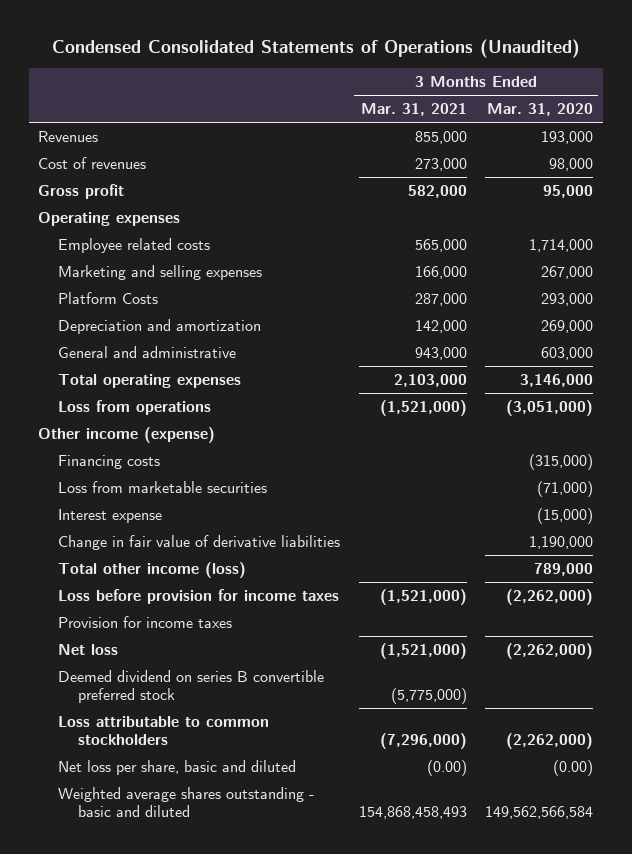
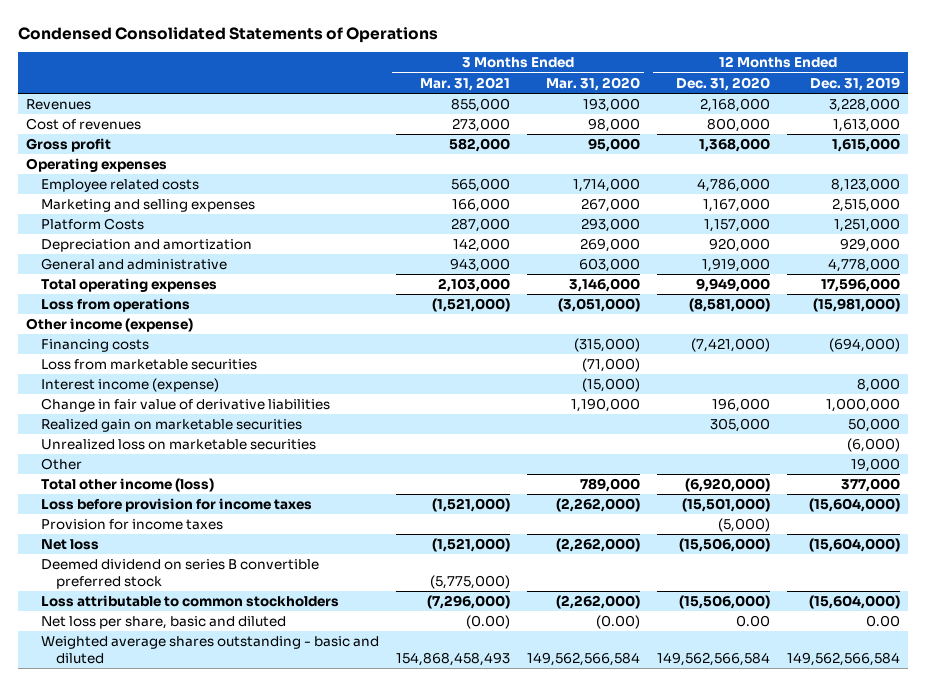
- Condensed Consolidated Statements of Operations (Unaudited)
+ Condensed Consolidated Statements of Operations
- | 3 Months Ended Mar. 31, 2021 | 3 Months Ended Mar. 31, 2020
+ | 3 Months Ended Mar. 31, 2021 | 3 Months Ended Mar. 31, 2020 | 12 Months Ended Dec. 31, 2020 | 12 Months Ended Dec. 31, 2019
- Interest expense | | (15,000)
+ Interest income (expense) | | (15,000) | | 8,000
+ Realized gain on marketable securities | | | 305,000 | 50,000
+ Unrealized loss on marketable securities | | | | (6,000)
+ Other | | | | 19,000

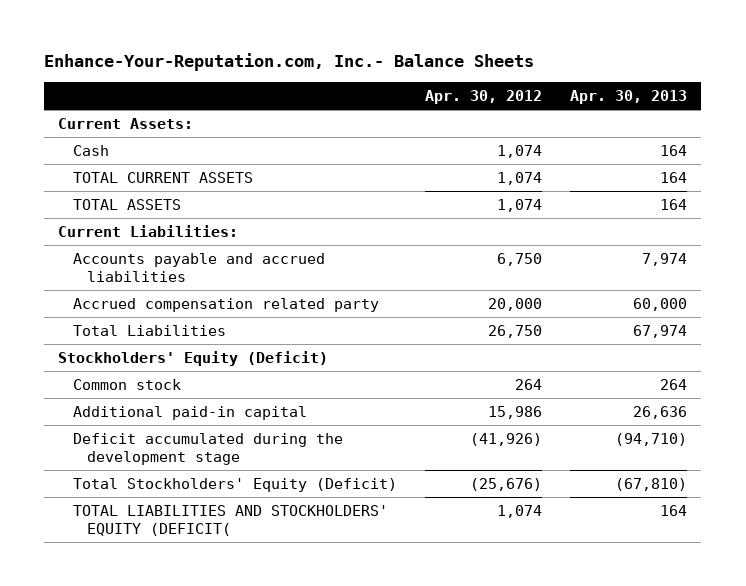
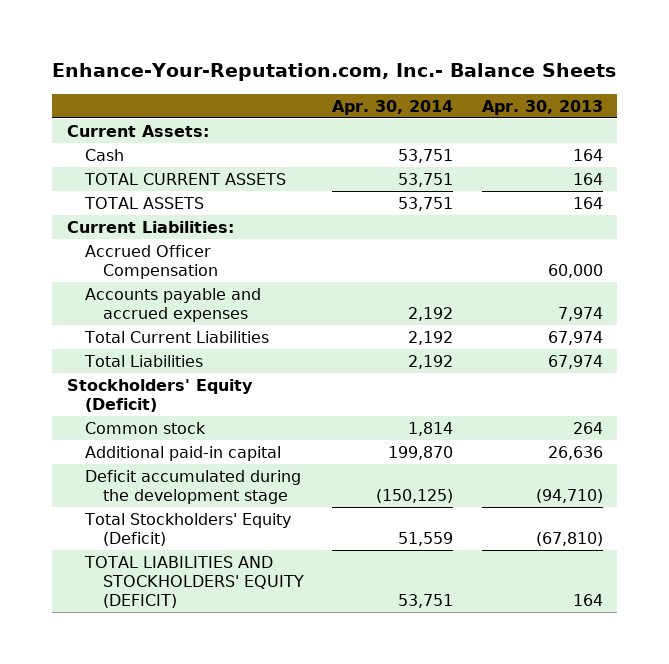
- | Apr. 30, 2012 | Apr. 30, 2013
+ | Apr. 30, 2014 | Apr. 30, 2013
- Accounts payable and accrued liabilities | 6,750 | 7,974
- Accrued compensation related party | 20,000 | 60,000
+ Accrued Officer Compensation | | 60,000
+ Accounts payable and accrued expenses | 2,192 | 7,974
+ Total Current Liabilities | 2,192 | 67,974
- TOTAL LIABILITIES AND STOCKHOLDERS' EQUITY (DEFICIT( | 1,074 | 164
+ TOTAL LIABILITIES AND STOCKHOLDERS' EQUITY (DEFICIT) | 53,751 | 164

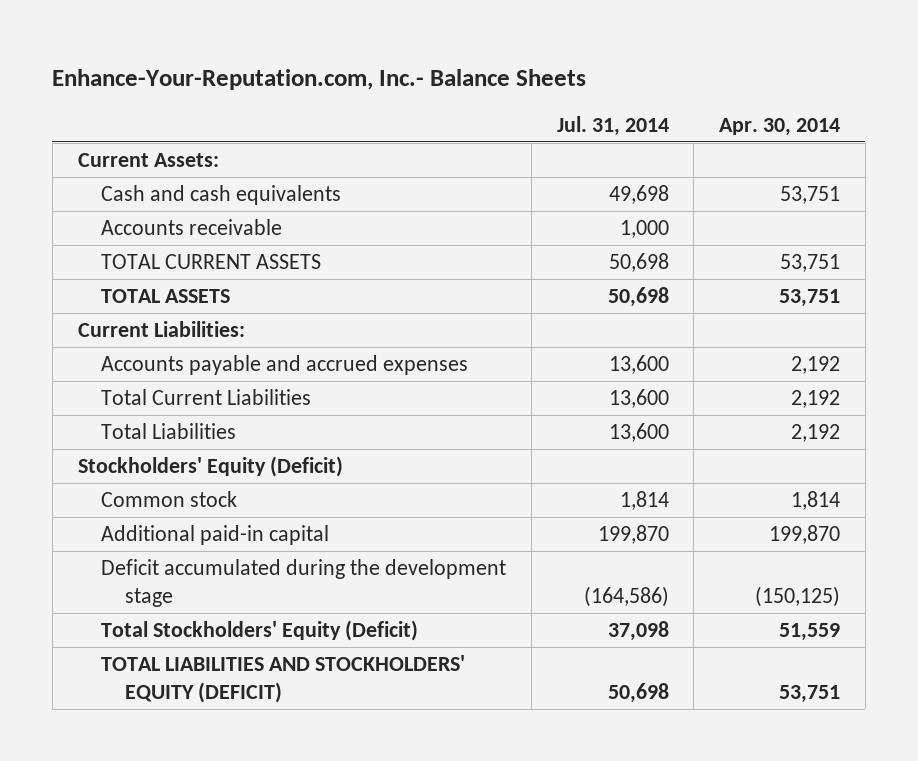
- | Apr. 30, 2014 | Apr. 30, 2013
+ | Jul. 31, 2014 | Apr. 30, 2014
- Cash | 53,751 | 164
+ Cash and cash equivalents | 49,698 | 53,751
+ Accounts receivable | 1,000 |
- Accrued Officer Compensation | | 60,000

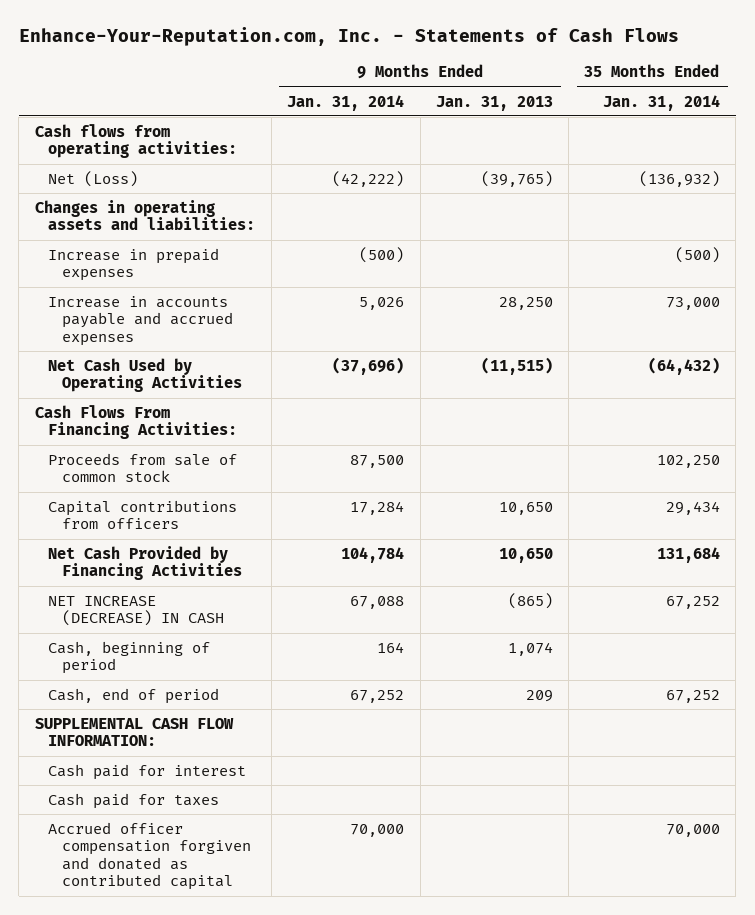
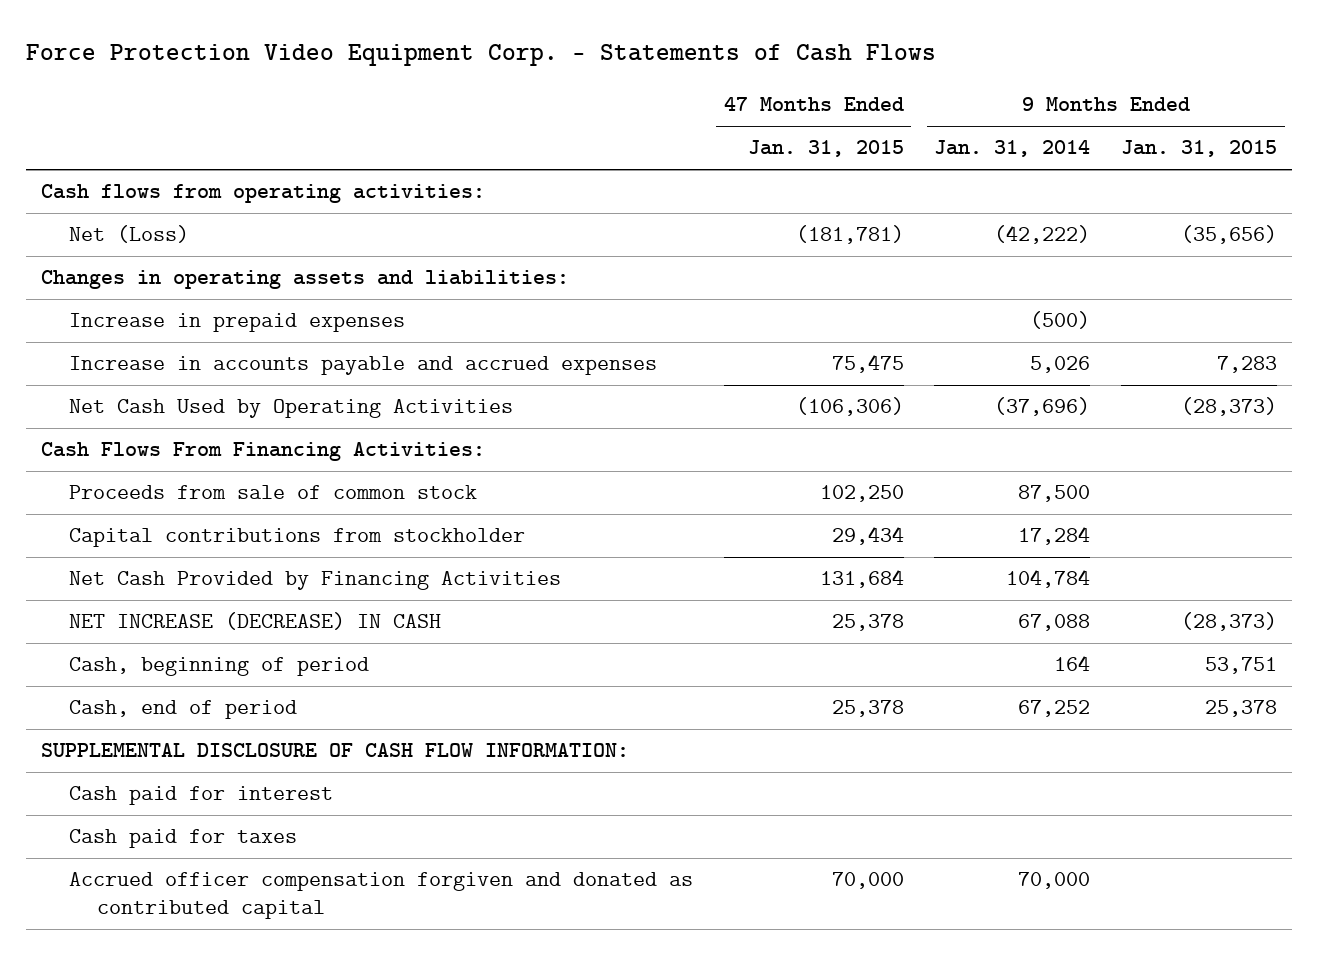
- Enhance-Your-Reputation.com, Inc. - Statements of Cash Flows
+ Force Protection Video Equipment Corp. - Statements of Cash Flows
- | 9 Months Ended Jan. 31, 2014 | 9 Months Ended Jan. 31, 2013 | 35 Months Ended Jan. 31, 2014
+ | 47 Months Ended Jan. 31, 2015 | 9 Months Ended Jan. 31, 2014 | 9 Months Ended Jan. 31, 2015
- Capital contributions from officers | 17,284 | 10,650 | 29,434
+ Capital contributions from stockholder | 29,434 | 17,284 |
- SUPPLEMENTAL CASH FLOW INFORMATION:
+ SUPPLEMENTAL DISCLOSURE OF CASH FLOW INFORMATION:

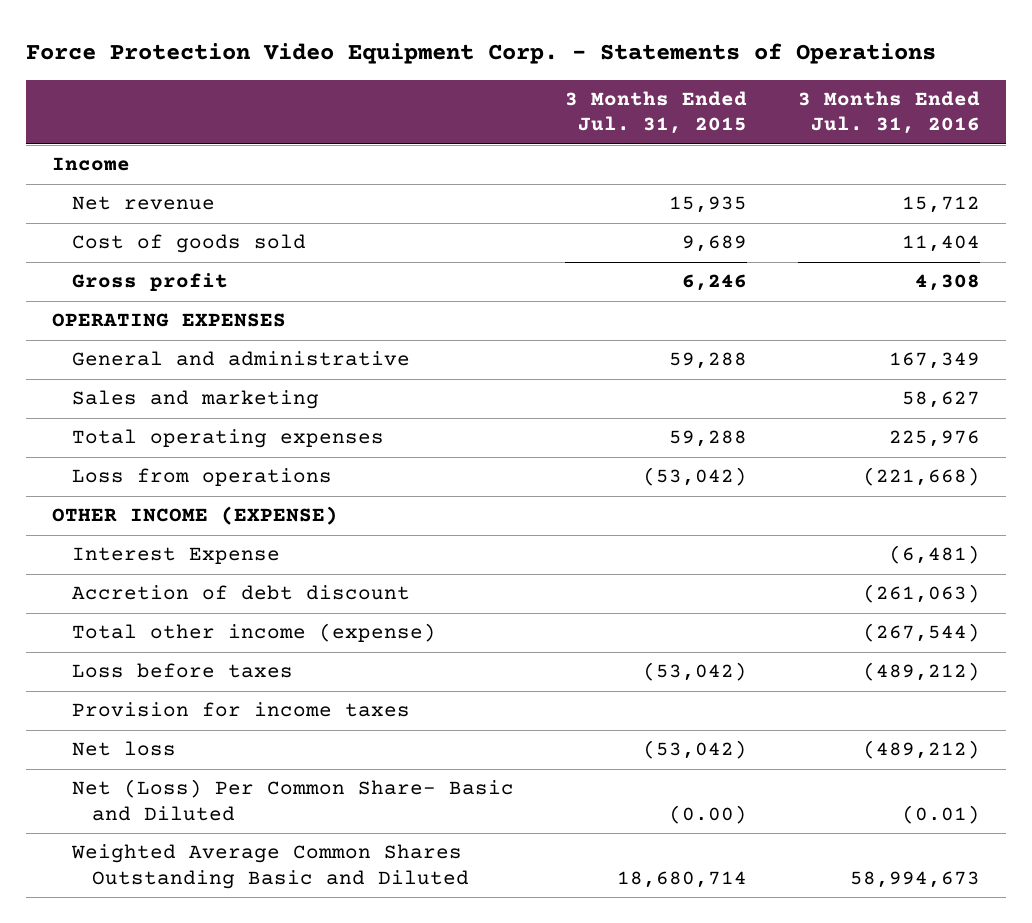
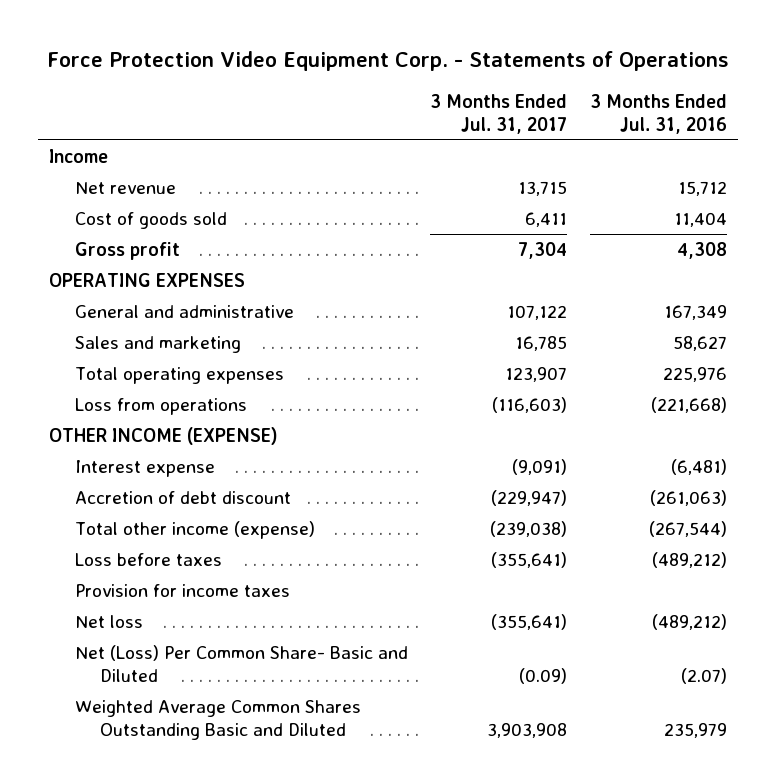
- | 3 Months Ended Jul. 31, 2015 | 3 Months Ended Jul. 31, 2016
+ | 3 Months Ended Jul. 31, 2017 | 3 Months Ended Jul. 31, 2016
- Interest Expense | | (6,481)
+ Interest expense | (9,091) | (6,481)
- Net (Loss) Per Common Share- Basic and Diluted | (0.00) | (0.01)
- Weighted Average Common Shares Outstanding Basic and Diluted | 18,680,714 | 58,994,673
+ Net (Loss) Per Common Share- Basic and Diluted | (0.09) | (2.07)
+ Weighted Average Common Shares Outstanding Basic and Diluted | 3,903,908 | 235,979

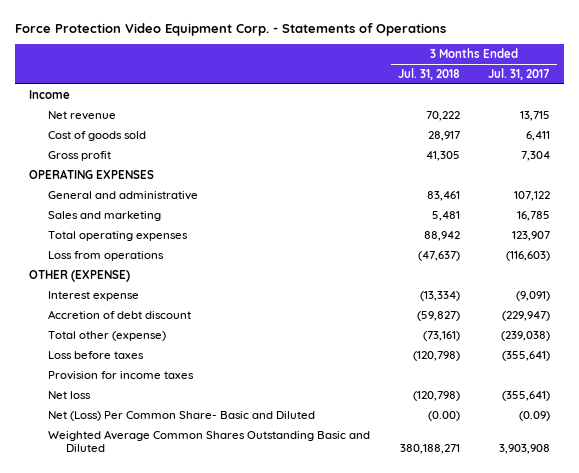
- | 3 Months Ended Jul. 31, 2017 | 3 Months Ended Jul. 31, 2016
+ | 3 Months Ended Jul. 31, 2018 | 3 Months Ended Jul. 31, 2017
- OTHER INCOME (EXPENSE)
+ OTHER (EXPENSE)
- Total other income (expense) | (239,038) | (267,544)
+ Total other (expense) | (73,161) | (239,038)

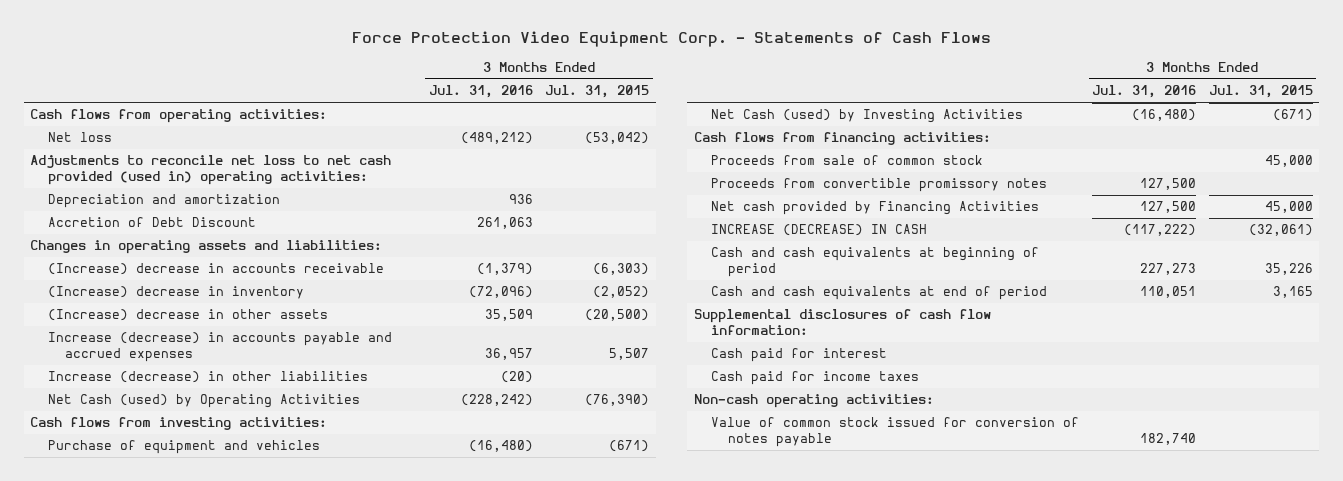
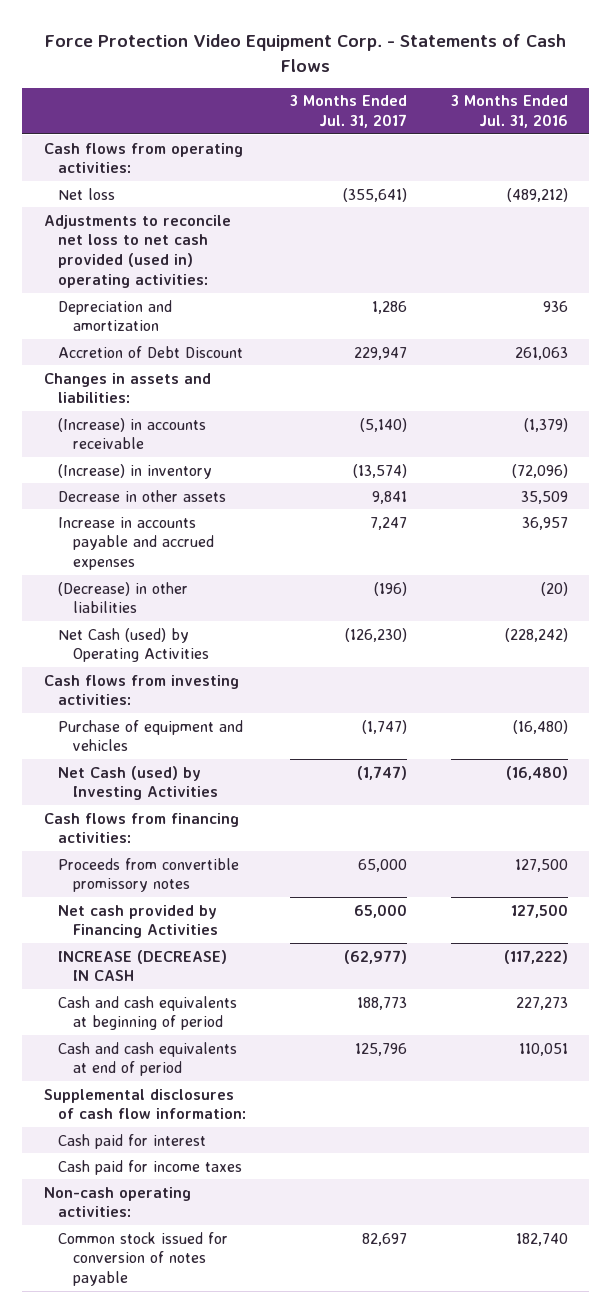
- | 3 Months Ended Jul. 31, 2016 | 3 Months Ended Jul. 31, 2015
+ | 3 Months Ended Jul. 31, 2017 | 3 Months Ended Jul. 31, 2016
- Changes in operating assets and liabilities:
- (Increase) decrease in accounts receivable | (1,379) | (6,303)
- (Increase) decrease in inventory | (72,096) | (2,052)
- (Increase) decrease in other assets | 35,509 | (20,500)
- Increase (decrease) in accounts payable and accrued expenses | 36,957 | 5,507
- Increase (decrease) in other liabilities | (20) |
+ Changes in assets and liabilities:
+ (Increase) in accounts receivable | (5,140) | (1,379)
+ (Increase) in inventory | (13,574) | (72,096)
+ Decrease in other assets | 9,841 | 35,509
+ Increase in accounts payable and accrued expenses | 7,247 | 36,957
+ (Decrease) in other liabilities | (196) | (20)
- Proceeds from sale of common stock | | 45,000
- Value of common stock issued for conversion of notes payable | 182,740 |
+ Common stock issued for conversion of notes payable | 82,697 | 182,740

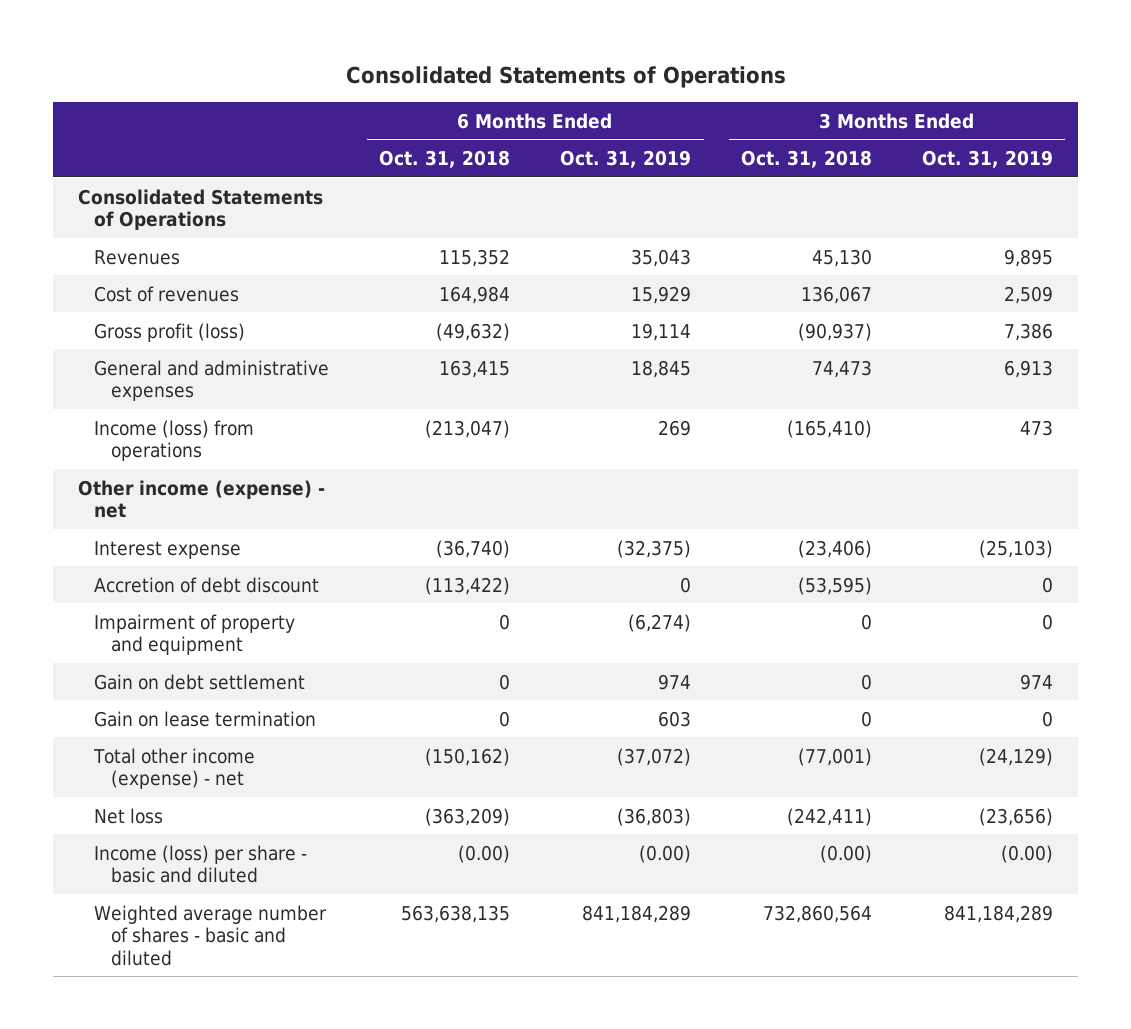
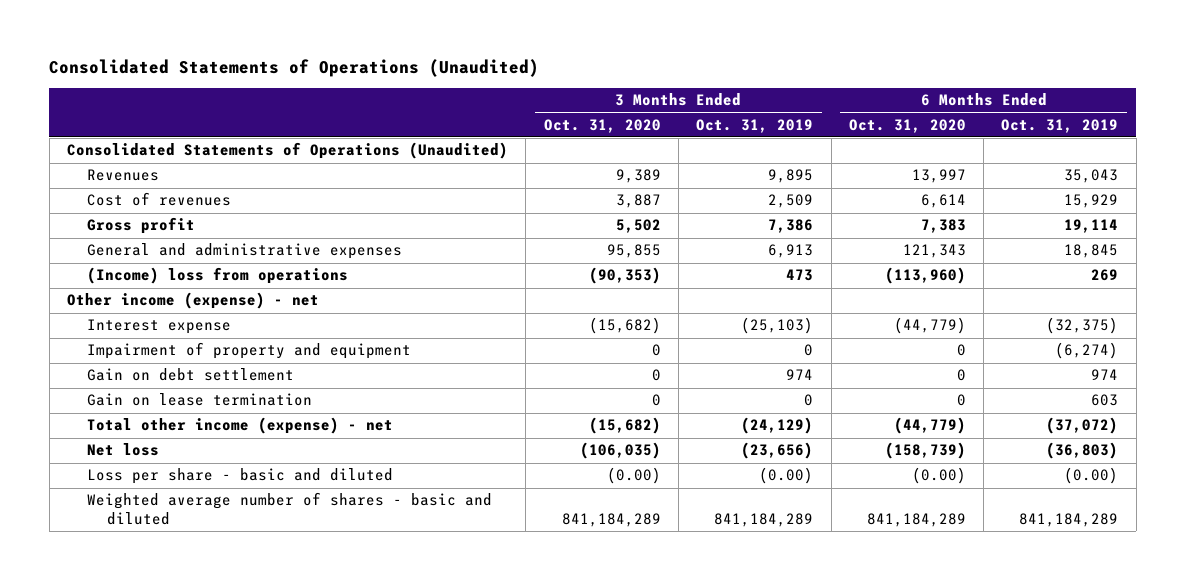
- Consolidated Statements of Operations
+ Consolidated Statements of Operations (Unaudited)
- | 6 Months Ended Oct. 31, 2018 | 6 Months Ended Oct. 31, 2019 | 3 Months Ended Oct. 31, 2018 | 3 Months Ended Oct. 31, 2019
+ | 3 Months Ended Oct. 31, 2020 | 3 Months Ended Oct. 31, 2019 | 6 Months Ended Oct. 31, 2020 | 6 Months Ended Oct. 31, 2019
- Consolidated Statements of Operations
+ Consolidated Statements of Operations (Unaudited)
- Gross profit (loss) | (49,632) | 19,114 | (90,937) | 7,386
+ Gross profit | 5,502 | 7,386 | 7,383 | 19,114
- Income (loss) from operations | (213,047) | 269 | (165,410) | 473
+ (Income) loss from operations | (90,353) | 473 | (113,960) | 269
- Accretion of debt discount | (113,422) | 0 | (53,595) | 0
- Income (loss) per share - basic and diluted | (0.00) | (0.00) | (0.00) | (0.00)
+ Loss per share - basic and diluted | (0.00) | (0.00) | (0.00) | (0.00)

